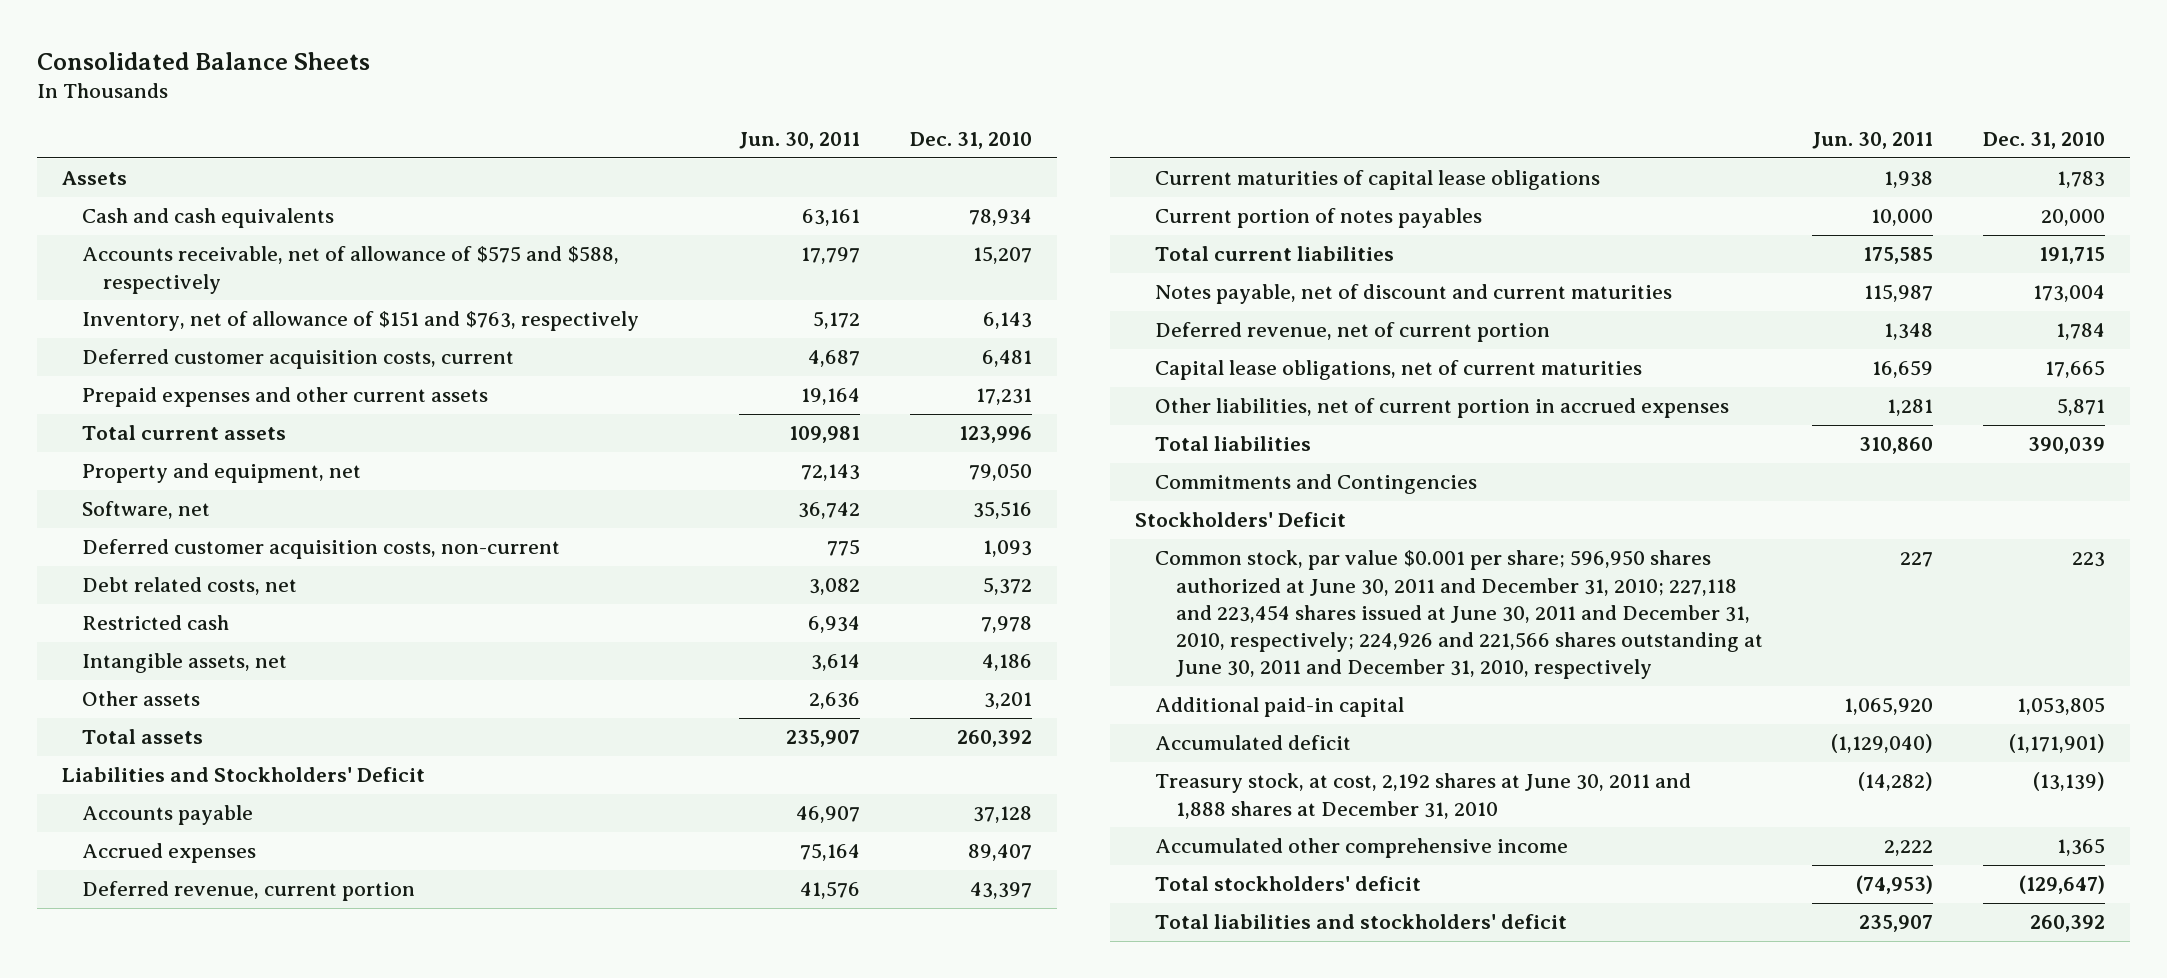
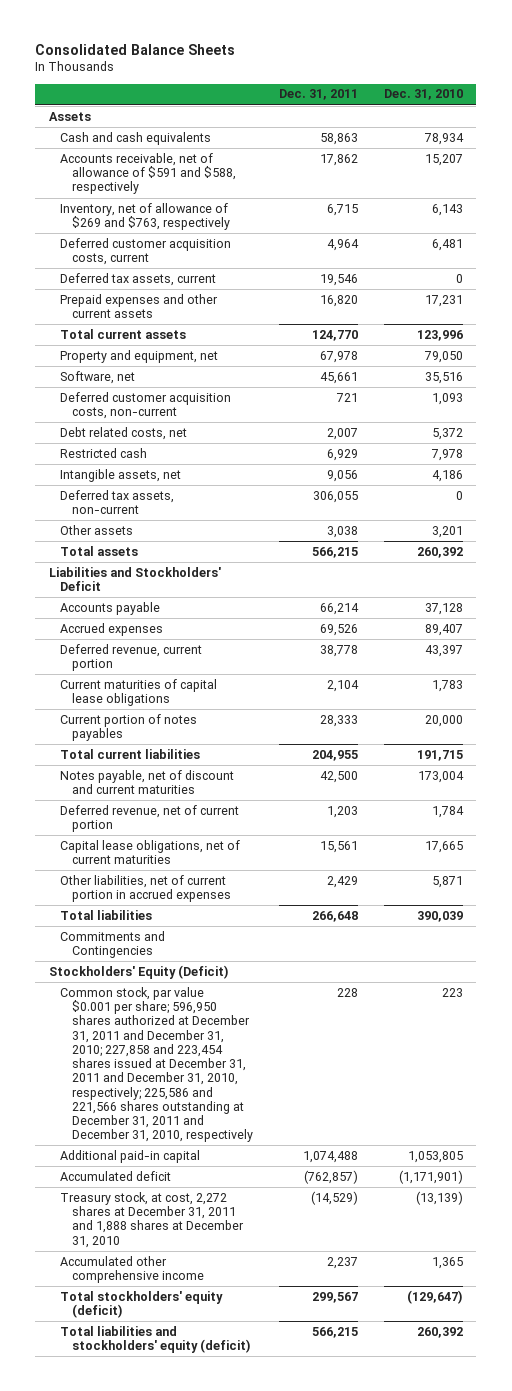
- | Jun. 30, 2011 | Dec. 31, 2010
+ | Dec. 31, 2011 | Dec. 31, 2010
- Accounts receivable, net of allowance of $575 and $588, respectively | 17,797 | 15,207
- Inventory, net of allowance of $151 and $763, respectively | 5,172 | 6,143
+ Accounts receivable, net of allowance of $591 and $588, respectively | 17,862 | 15,207
+ Inventory, net of allowance of $269 and $763, respectively | 6,715 | 6,143
+ Deferred tax assets, current | 19,546 | 0
+ Deferred tax assets, non-current | 306,055 | 0
- Stockholders' Deficit
- Common stock, par value $0.001 per share; 596,950 shares authorized at June 30, 2011 and December 31, 2010; 227,118 and 223,454 shares issued at June 30, 2011 and December 31, 2010, respectively; 224,926 and 221,566 shares outstanding at June 30, 2011 and December 31, 2010, respectively | 227 | 223
+ Stockholders' Equity (Deficit)
+ Common stock, par value $0.001 per share; 596,950 shares authorized at December 31, 2011 and December 31, 2010; 227,858 and 223,454 shares issued at December 31, 2011 and December 31, 2010, respectively; 225,586 and 221,566 shares outstanding at December 31, 2011 and December 31, 2010, respectively | 228 | 223
- Treasury stock, at cost, 2,192 shares at June 30, 2011 and 1,888 shares at December 31, 2010 | (14,282) | (13,139)
+ Treasury stock, at cost, 2,272 shares at December 31, 2011 and 1,888 shares at December 31, 2010 | (14,529) | (13,139)
- Total stockholders' deficit | (74,953) | (129,647)
- Total liabilities and stockholders' deficit | 235,907 | 260,392
+ Total stockholders' equity (deficit) | 299,567 | (129,647)
+ Total liabilities and stockholders' equity (deficit) | 566,215 | 260,392

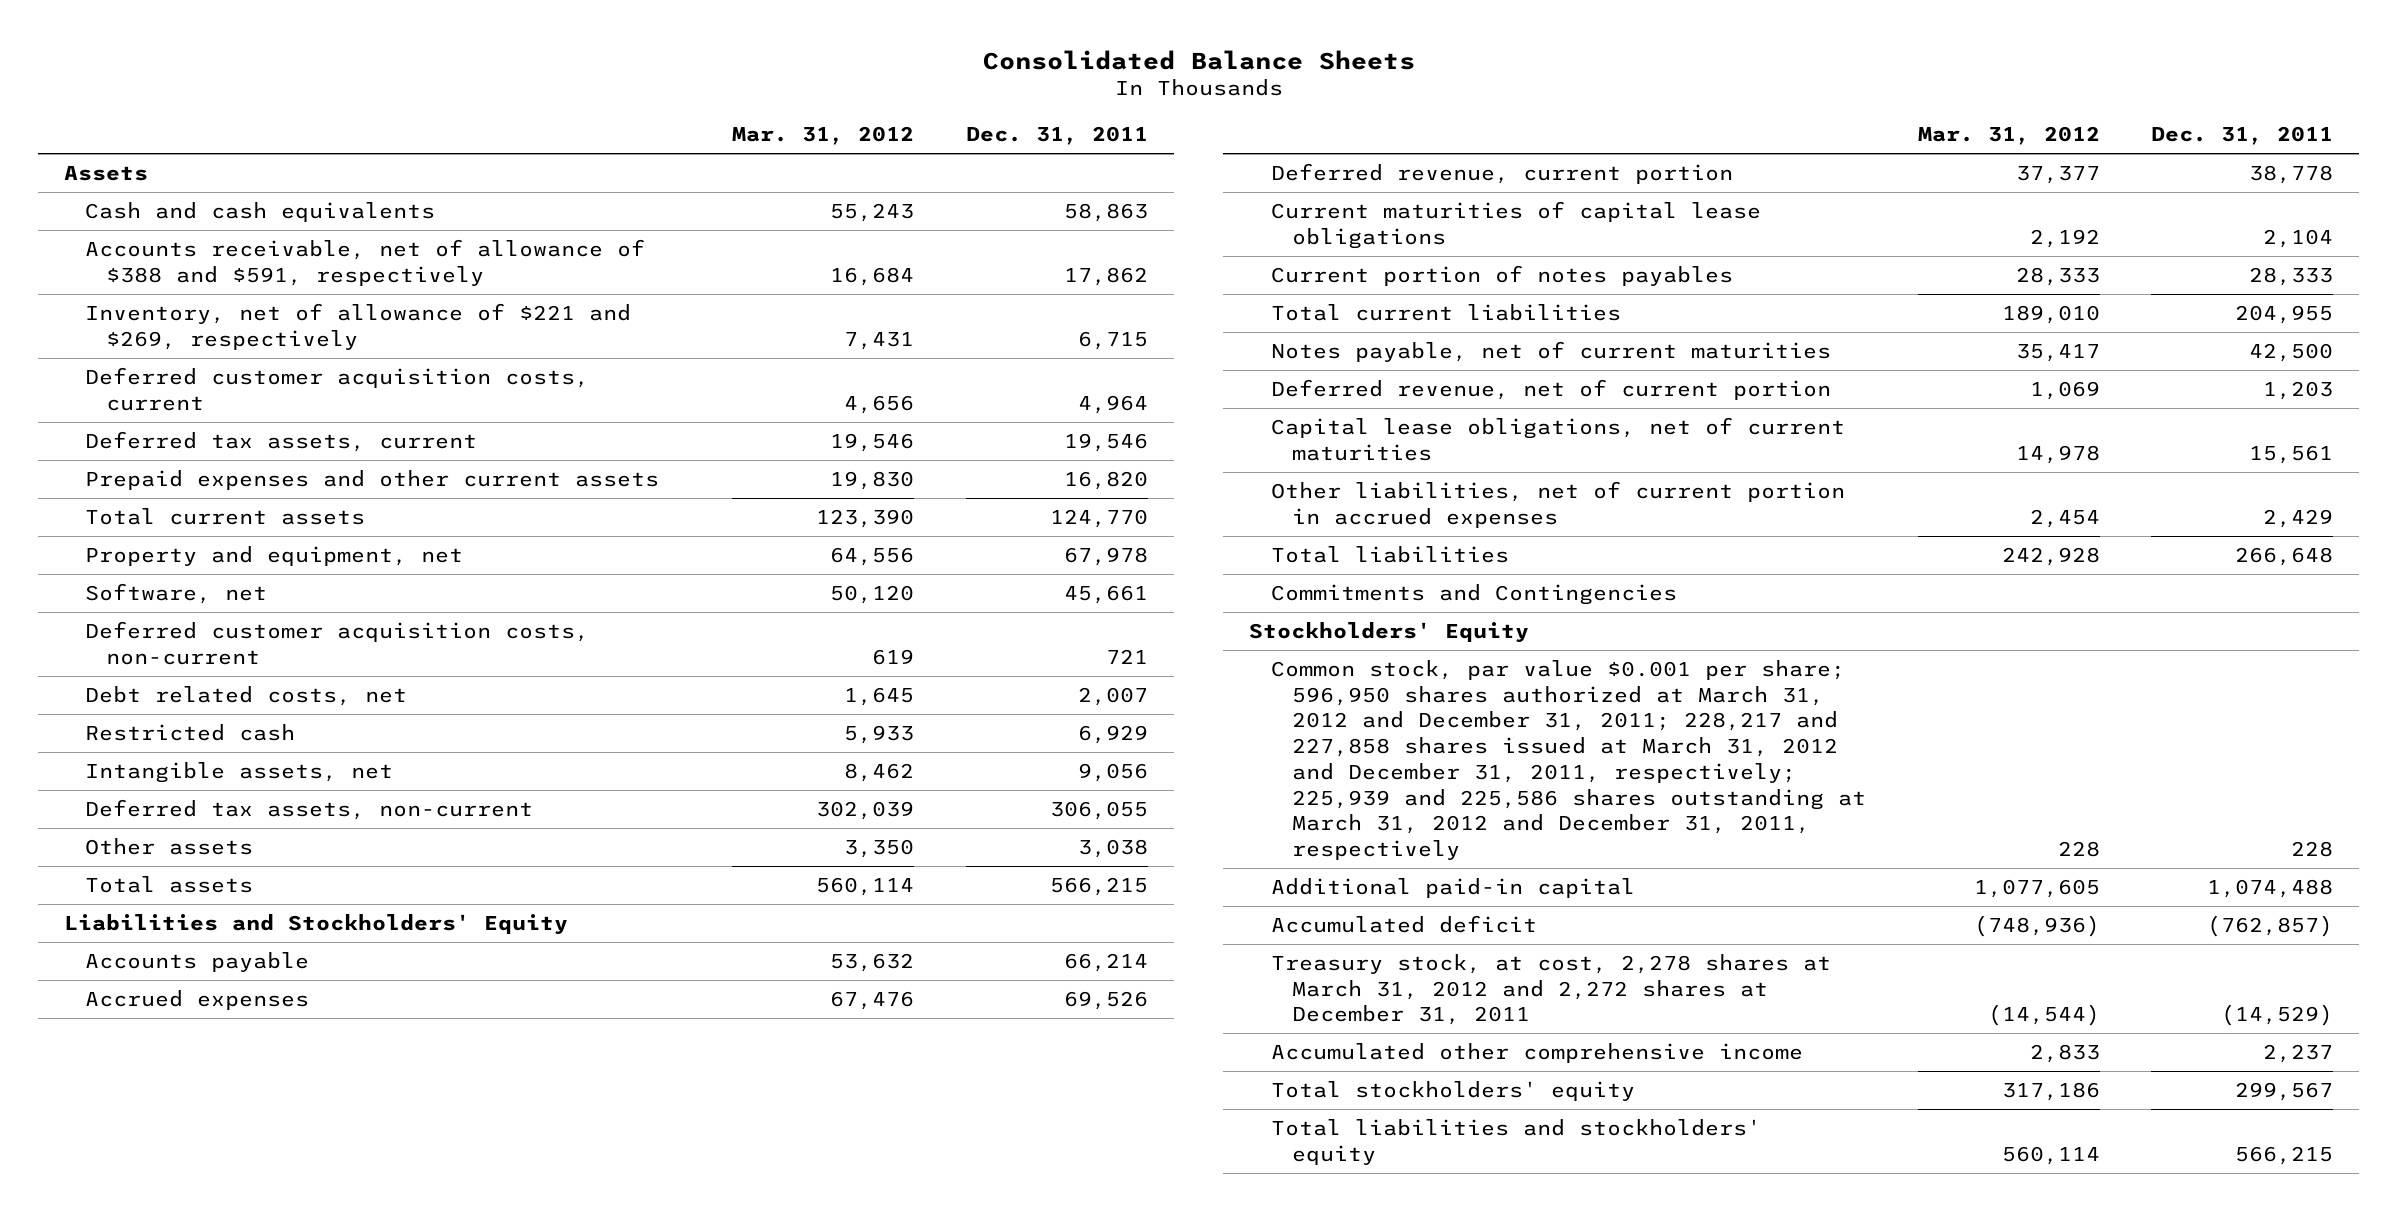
- | Dec. 31, 2011 | Dec. 31, 2010
+ | Mar. 31, 2012 | Dec. 31, 2011
- Accounts receivable, net of allowance of $591 and $588, respectively | 17,862 | 15,207
- Inventory, net of allowance of $269 and $763, respectively | 6,715 | 6,143
+ Accounts receivable, net of allowance of $388 and $591, respectively | 16,684 | 17,862
+ Inventory, net of allowance of $221 and $269, respectively | 7,431 | 6,715
- Liabilities and Stockholders' Deficit
+ Liabilities and Stockholders' Equity
- Notes payable, net of discount and current maturities | 42,500 | 173,004
+ Notes payable, net of current maturities | 35,417 | 42,500
- Stockholders' Equity (Deficit)
- Common stock, par value $0.001 per share; 596,950 shares authorized at December 31, 2011 and December 31, 2010; 227,858 and 223,454 shares issued at December 31, 2011 and December 31, 2010, respectively; 225,586 and 221,566 shares outstanding at December 31, 2011 and December 31, 2010, respectively | 228 | 223
+ Stockholders' Equity
+ Common stock, par value $0.001 per share; 596,950 shares authorized at March 31, 2012 and December 31, 2011; 228,217 and 227,858 shares issued at March 31, 2012 and December 31, 2011, respectively; 225,939 and 225,586 shares outstanding at March 31, 2012 and December 31, 2011, respectively | 228 | 228
- Treasury stock, at cost, 2,272 shares at December 31, 2011 and 1,888 shares at December 31, 2010 | (14,529) | (13,139)
+ Treasury stock, at cost, 2,278 shares at March 31, 2012 and 2,272 shares at December 31, 2011 | (14,544) | (14,529)
- Total stockholders' equity (deficit) | 299,567 | (129,647)
- Total liabilities and stockholders' equity (deficit) | 566,215 | 260,392
+ Total stockholders' equity | 317,186 | 299,567
+ Total liabilities and stockholders' equity | 560,114 | 566,215

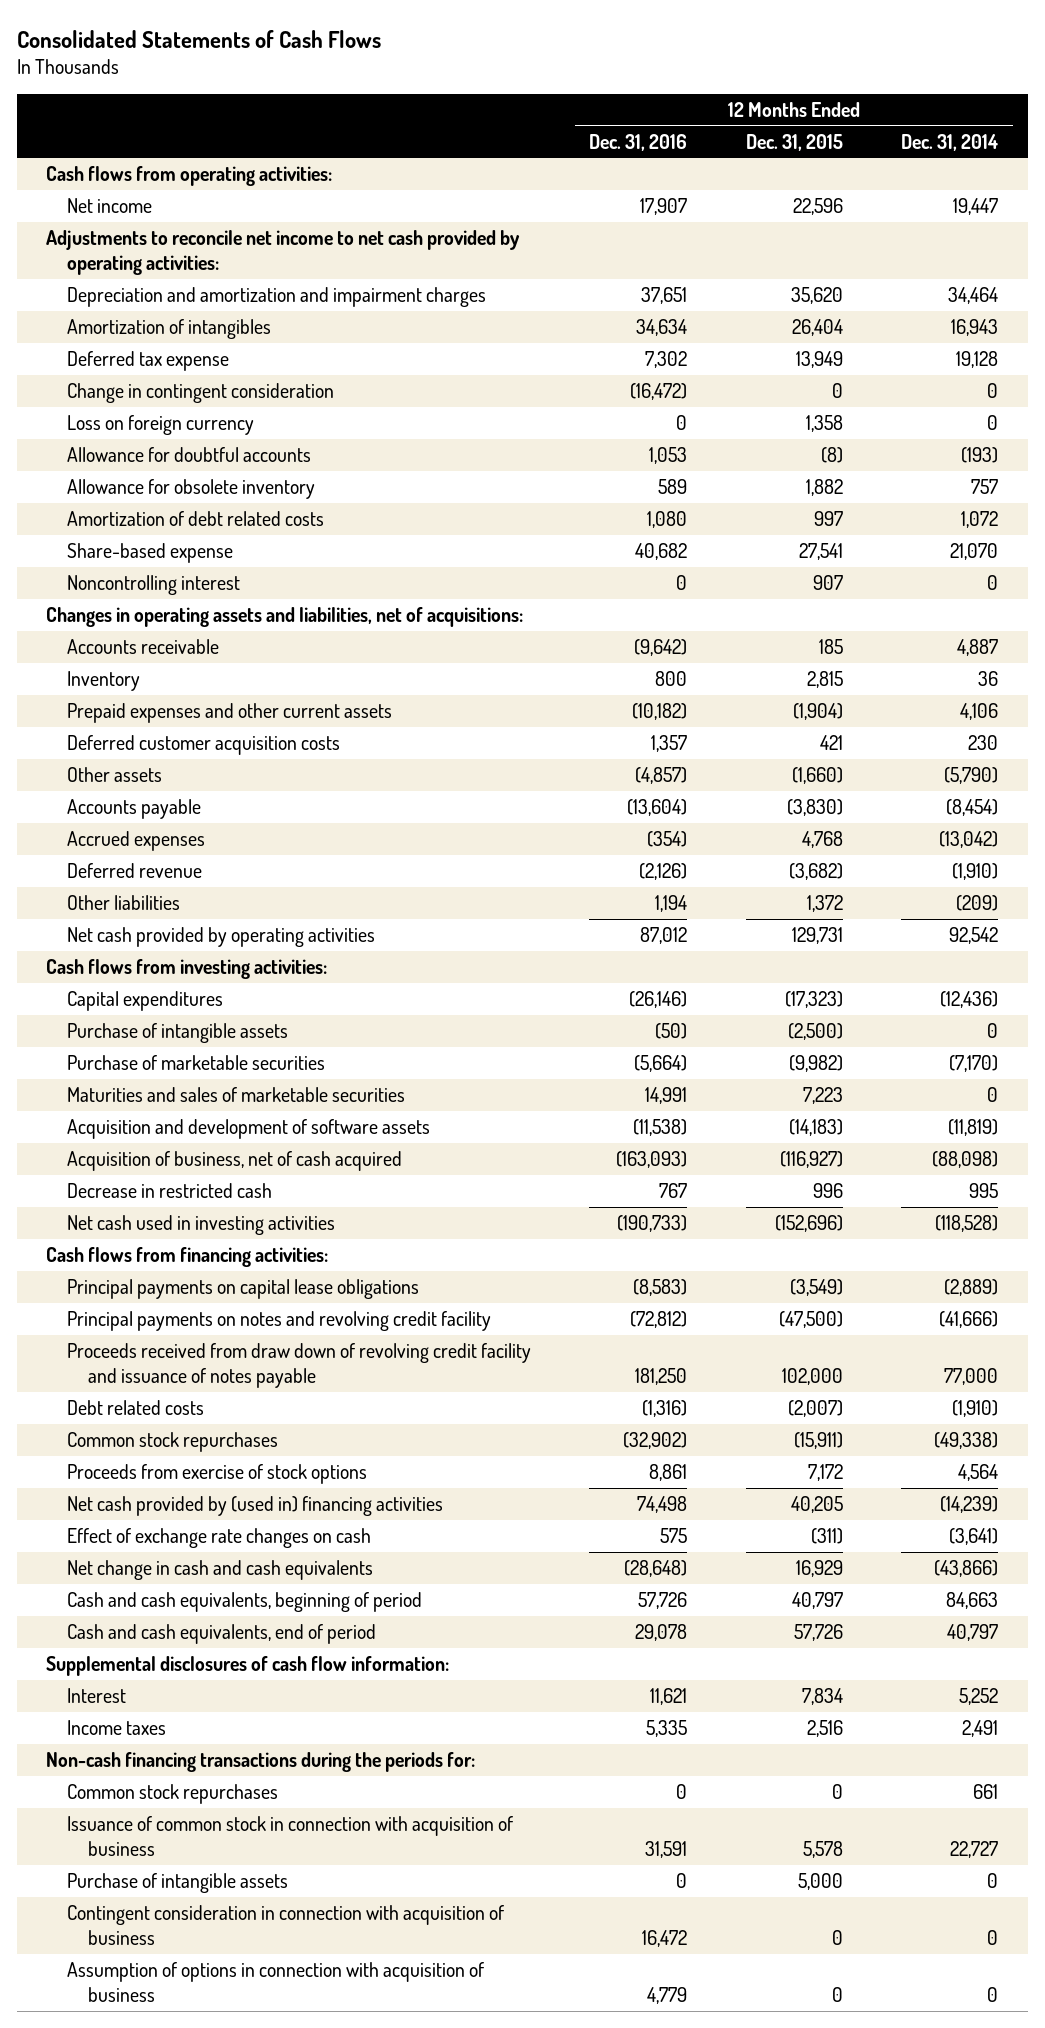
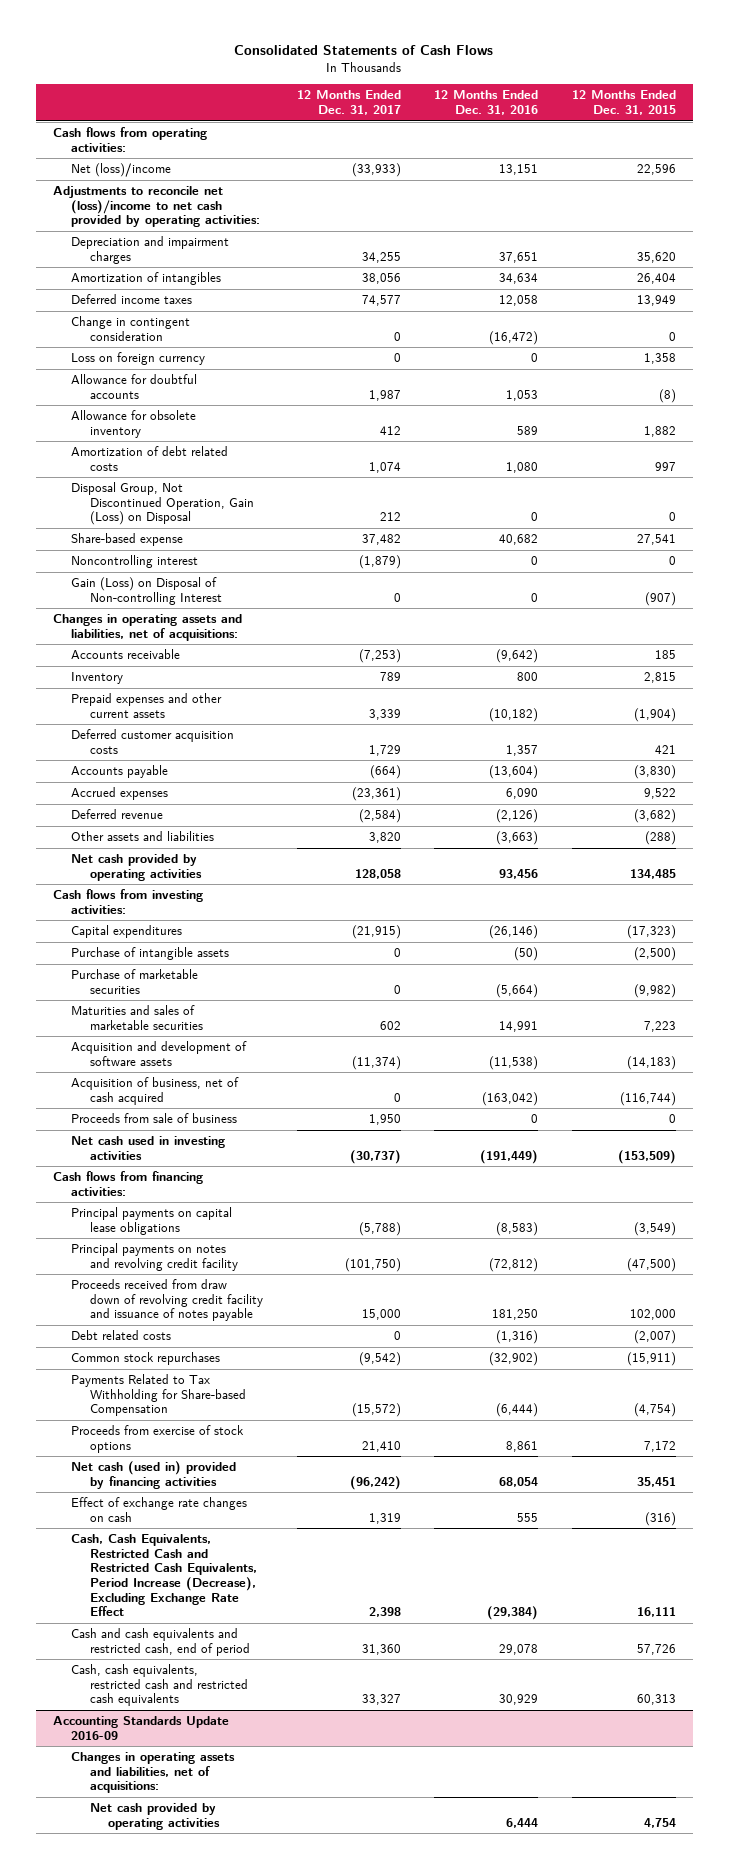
- | 12 Months Ended Dec. 31, 2016 | 12 Months Ended Dec. 31, 2015 | 12 Months Ended Dec. 31, 2014
+ | 12 Months Ended Dec. 31, 2017 | 12 Months Ended Dec. 31, 2016 | 12 Months Ended Dec. 31, 2015
- Net income | 17,907 | 22,596 | 19,447
- Adjustments to reconcile net income to net cash provided by operating activities:
- Depreciation and amortization and impairment charges | 37,651 | 35,620 | 34,464
+ Net (loss)/income | (33,933) | 13,151 | 22,596
+ Adjustments to reconcile net (loss)/income to net cash provided by operating activities:
+ Depreciation and impairment charges | 34,255 | 37,651 | 35,620
- Deferred tax expense | 7,302 | 13,949 | 19,128
+ Deferred income taxes | 74,577 | 12,058 | 13,949
+ Disposal Group, Not Discontinued Operation, Gain (Loss) on Disposal | 212 | 0 | 0
- Noncontrolling interest | 0 | 907 | 0
+ Noncontrolling interest | (1,879) | 0 | 0
+ Gain (Loss) on Disposal of Non-controlling Interest | 0 | 0 | (907)
- Other assets | (4,857) | (1,660) | (5,790)
- Accrued expenses | (354) | 4,768 | (13,042)
+ Accrued expenses | (23,361) | 6,090 | 9,522
- Other liabilities | 1,194 | 1,372 | (209)
- Net cash provided by operating activities | 87,012 | 129,731 | 92,542
+ Other assets and liabilities | 3,820 | (3,663) | (288)
+ Net cash provided by operating activities | 128,058 | 93,456 | 134,485
- Acquisition of business, net of cash acquired | (163,093) | (116,927) | (88,098)
- Decrease in restricted cash | 767 | 996 | 995
- Net cash used in investing activities | (190,733) | (152,696) | (118,528)
+ Acquisition of business, net of cash acquired | 0 | (163,042) | (116,744)
+ Proceeds from sale of business | 1,950 | 0 | 0
+ Net cash used in investing activities | (30,737) | (191,449) | (153,509)
+ Payments Related to Tax Withholding for Share-based Compensation | (15,572) | (6,444) | (4,754)
- Net cash provided by (used in) financing activities | 74,498 | 40,205 | (14,239)
- Effect of exchange rate changes on cash | 575 | (311) | (3,641)
- Net change in cash and cash equivalents | (28,648) | 16,929 | (43,866)
- Cash and cash equivalents, beginning of period | 57,726 | 40,797 | 84,663
- Cash and cash equivalents, end of period | 29,078 | 57,726 | 40,797
- Supplemental disclosures of cash flow information:
- Interest | 11,621 | 7,834 | 5,252
- Income taxes | 5,335 | 2,516 | 2,491
- Non-cash financing transactions during the periods for:
- Common stock repurchases | 0 | 0 | 661
- Issuance of common stock in connection with acquisition of business | 31,591 | 5,578 | 22,727
- Purchase of intangible assets | 0 | 5,000 | 0
- Contingent consideration in connection with acquisition of business | 16,472 | 0 | 0
- Assumption of options in connection with acquisition of business | 4,779 | 0 | 0
+ Net cash (used in) provided by financing activities | (96,242) | 68,054 | 35,451
+ Effect of exchange rate changes on cash | 1,319 | 555 | (316)
+ Cash, Cash Equivalents, Restricted Cash and Restricted Cash Equivalents, Period Increase (Decrease), Excluding Exchange Rate Effect | 2,398 | (29,384) | 16,111
+ Cash and cash equivalents and restricted cash, end of period | 31,360 | 29,078 | 57,726
+ Cash, cash equivalents, restricted cash and restricted cash equivalents | 33,327 | 30,929 | 60,313
+ Accounting Standards Update 2016-09
+ Changes in operating assets and liabilities, net of acquisitions:
+ Net cash provided by operating activities | | 6,444 | 4,754

